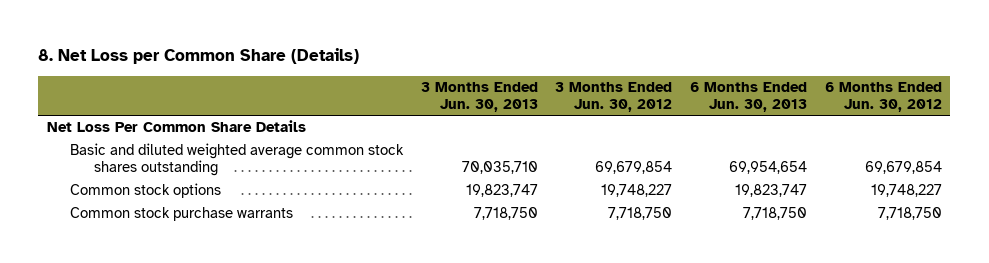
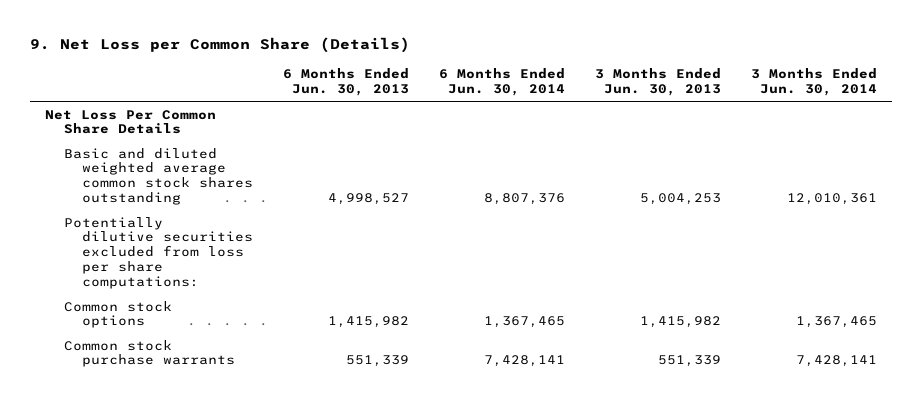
- 8. Net Loss per Common Share (Details)
+ 9. Net Loss per Common Share (Details)
- | 3 Months Ended Jun. 30, 2013 | 3 Months Ended Jun. 30, 2012 | 6 Months Ended Jun. 30, 2013 | 6 Months Ended Jun. 30, 2012
+ | 6 Months Ended Jun. 30, 2013 | 6 Months Ended Jun. 30, 2014 | 3 Months Ended Jun. 30, 2013 | 3 Months Ended Jun. 30, 2014
- Basic and diluted weighted average common stock shares outstanding | 70,035,710 | 69,679,854 | 69,954,654 | 69,679,854
- Common stock options | 19,823,747 | 19,748,227 | 19,823,747 | 19,748,227
- Common stock purchase warrants | 7,718,750 | 7,718,750 | 7,718,750 | 7,718,750
+ Basic and diluted weighted average common stock shares outstanding | 4,998,527 | 8,807,376 | 5,004,253 | 12,010,361
+ Potentially dilutive securities excluded from loss per share computations:
+ Common stock options | 1,415,982 | 1,367,465 | 1,415,982 | 1,367,465
+ Common stock purchase warrants | 551,339 | 7,428,141 | 551,339 | 7,428,141

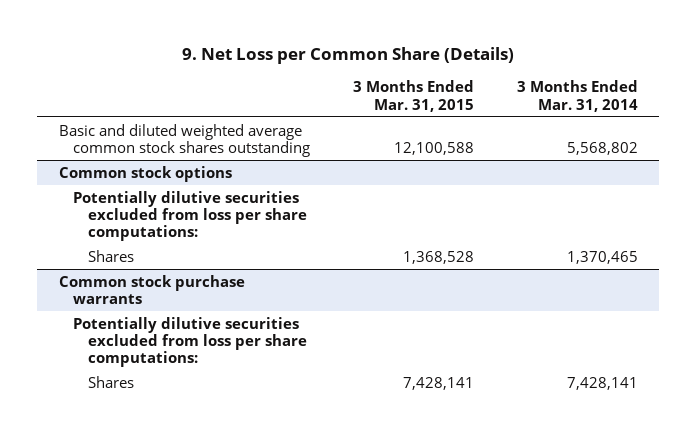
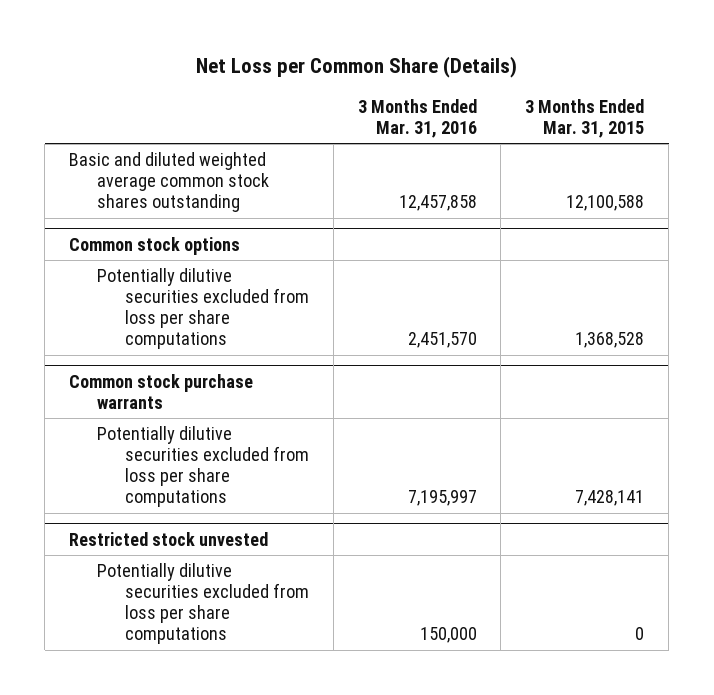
- 9. Net Loss per Common Share (Details)
+ Net Loss per Common Share (Details)
- | 3 Months Ended Mar. 31, 2015 | 3 Months Ended Mar. 31, 2014
+ | 3 Months Ended Mar. 31, 2016 | 3 Months Ended Mar. 31, 2015
@ Common stock options
- Potentially dilutive securities excluded from loss per share computations:
- Shares | 1,368,528 | 1,370,465
+ Potentially dilutive securities excluded from loss per share computations | 2,451,570 | 1,368,528
@ Common stock purchase warrants
- Potentially dilutive securities excluded from loss per share computations:
- Shares | 7,428,141 | 7,428,141
+ Potentially dilutive securities excluded from loss per share computations | 7,195,997 | 7,428,141
+ Restricted stock unvested
+ Potentially dilutive securities excluded from loss per share computations | 150,000 | 0

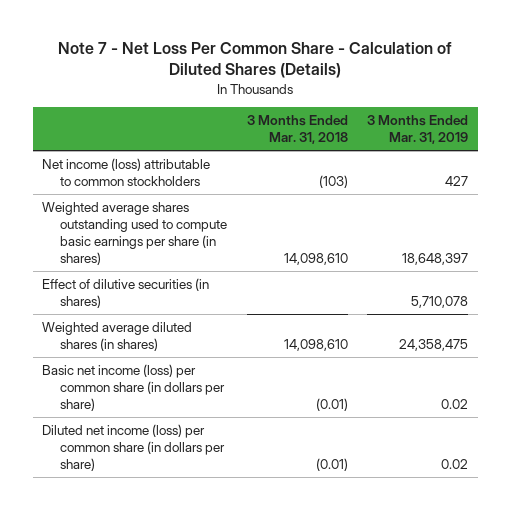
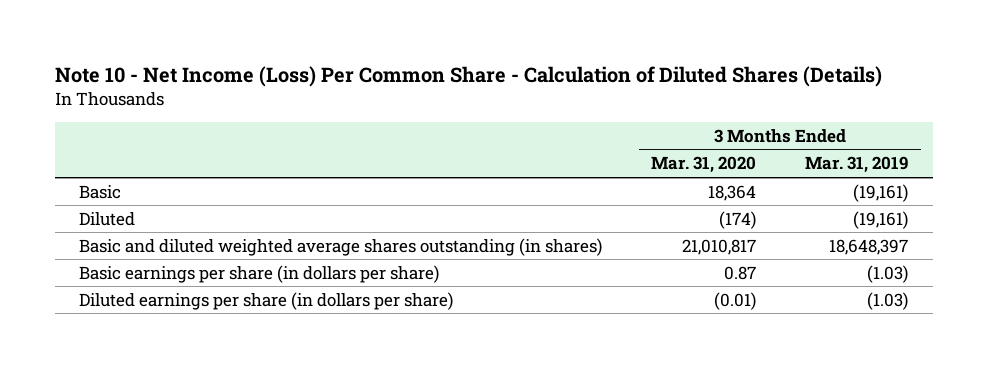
- Note 7 - Net Loss Per Common Share - Calculation of Diluted Shares (Details)
+ Note 10 - Net Income (Loss) Per Common Share - Calculation of Diluted Shares (Details)
- | 3 Months Ended Mar. 31, 2018 | 3 Months Ended Mar. 31, 2019
+ | 3 Months Ended Mar. 31, 2020 | 3 Months Ended Mar. 31, 2019
- Net income (loss) attributable to common stockholders | (103) | 427
- Weighted average shares outstanding used to compute basic earnings per share (in shares) | 14,098,610 | 18,648,397
- Effect of dilutive securities (in shares) | | 5,710,078
- Weighted average diluted shares (in shares) | 14,098,610 | 24,358,475
- Basic net income (loss) per common share (in dollars per share) | (0.01) | 0.02
- Diluted net income (loss) per common share (in dollars per share) | (0.01) | 0.02
+ Basic | 18,364 | (19,161)
+ Diluted | (174) | (19,161)
+ Basic and diluted weighted average shares outstanding (in shares) | 21,010,817 | 18,648,397
+ Basic earnings per share (in dollars per share) | 0.87 | (1.03)
+ Diluted earnings per share (in dollars per share) | (0.01) | (1.03)

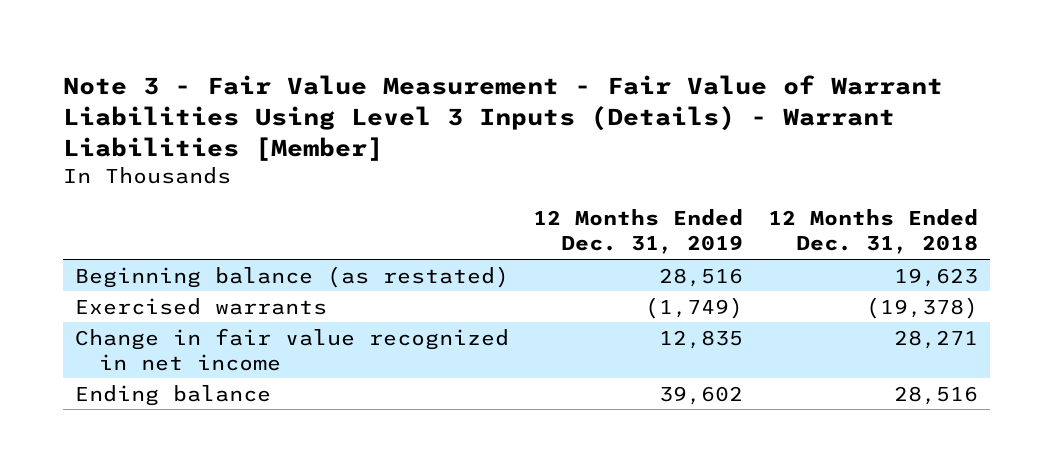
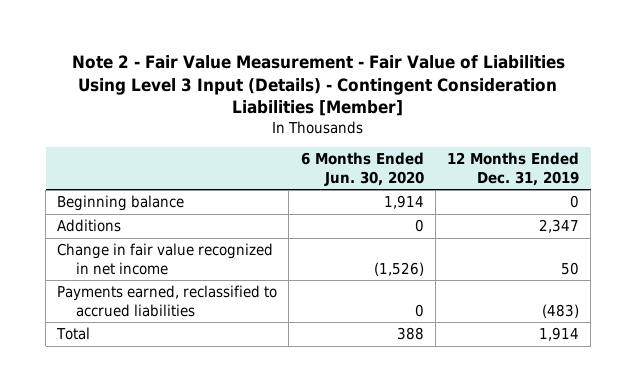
- Note 3 - Fair Value Measurement - Fair Value of Warrant Liabilities Using Level 3 Inputs (Details) - Warrant Liabilities [Member]
+ Note 2 - Fair Value Measurement - Fair Value of Liabilities Using Level 3 Input (Details) - Contingent Consideration Liabilities [Member]
- | 12 Months Ended Dec. 31, 2019 | 12 Months Ended Dec. 31, 2018
+ | 6 Months Ended Jun. 30, 2020 | 12 Months Ended Dec. 31, 2019
- Beginning balance (as restated) | 28,516 | 19,623
- Exercised warrants | (1,749) | (19,378)
- Change in fair value recognized in net income | 12,835 | 28,271
- Ending balance | 39,602 | 28,516
+ Beginning balance | 1,914 | 0
+ Additions | 0 | 2,347
+ Change in fair value recognized in net income | (1,526) | 50
+ Payments earned, reclassified to accrued liabilities | 0 | (483)
+ Total | 388 | 1,914

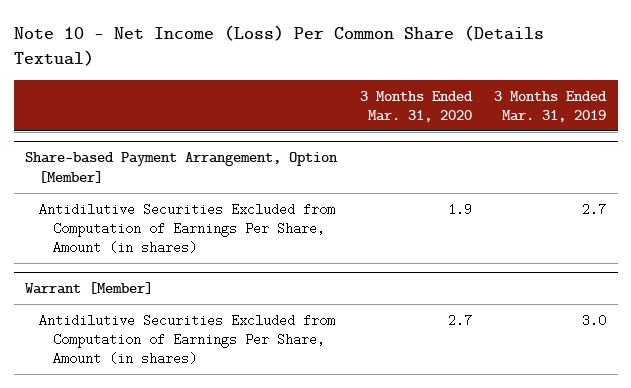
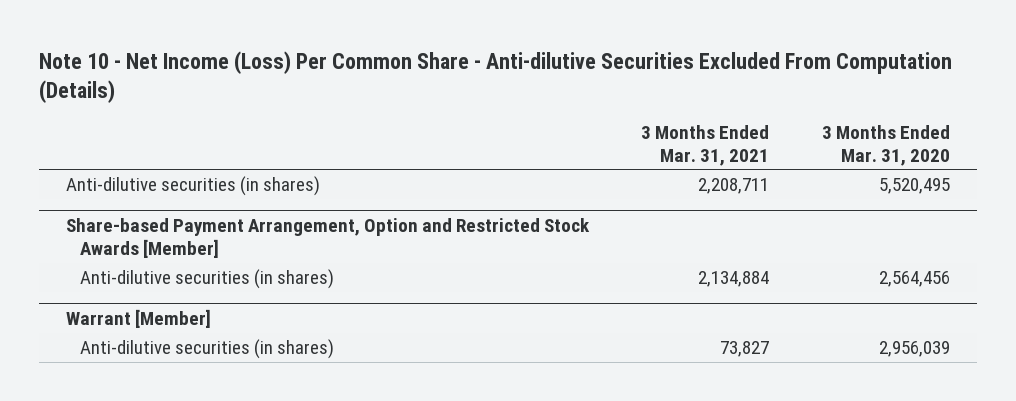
- Note 10 - Net Income (Loss) Per Common Share (Details Textual)
+ Note 10 - Net Income (Loss) Per Common Share - Anti-dilutive Securities Excluded From Computation (Details)
- | 3 Months Ended Mar. 31, 2020 | 3 Months Ended Mar. 31, 2019
+ | 3 Months Ended Mar. 31, 2021 | 3 Months Ended Mar. 31, 2020
- Share-based Payment Arrangement, Option [Member]
- Antidilutive Securities Excluded from Computation of Earnings Per Share, Amount (in shares) | 1.9 | 2.7
+ Anti-dilutive securities (in shares) | 2,208,711 | 5,520,495
+ Share-based Payment Arrangement, Option and Restricted Stock Awards [Member]
+ Anti-dilutive securities (in shares) | 2,134,884 | 2,564,456
@ Warrant [Member]
- Antidilutive Securities Excluded from Computation of Earnings Per Share, Amount (in shares) | 2.7 | 3.0
+ Anti-dilutive securities (in shares) | 73,827 | 2,956,039

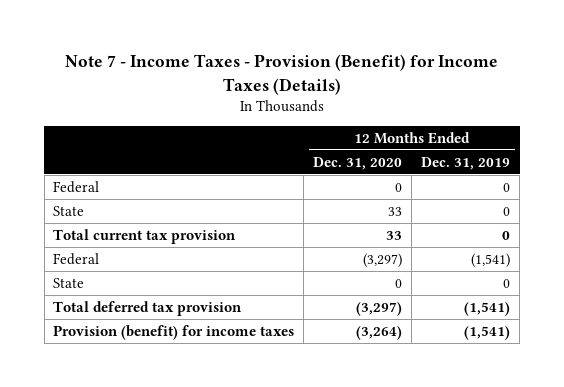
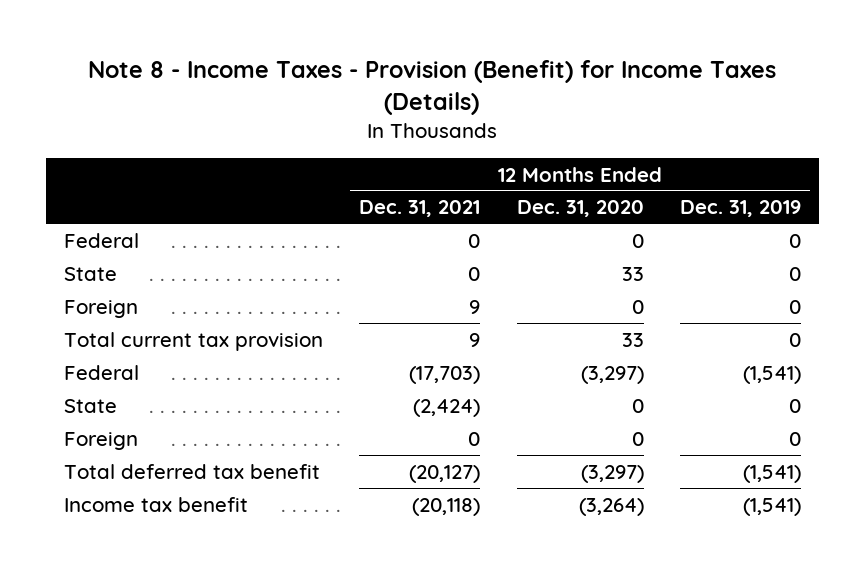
- Note 7 - Income Taxes - Provision (Benefit) for Income Taxes (Details)
+ Note 8 - Income Taxes - Provision (Benefit) for Income Taxes (Details)
- | 12 Months Ended Dec. 31, 2020 | 12 Months Ended Dec. 31, 2019
+ | 12 Months Ended Dec. 31, 2021 | 12 Months Ended Dec. 31, 2020 | 12 Months Ended Dec. 31, 2019
+ Foreign | 9 | 0 | 0
- Total deferred tax provision | (3,297) | (1,541)
- Provision (benefit) for income taxes | (3,264) | (1,541)
+ Foreign | 0 | 0 | 0
+ Total deferred tax benefit | (20,127) | (3,297) | (1,541)
+ Income tax benefit | (20,118) | (3,264) | (1,541)

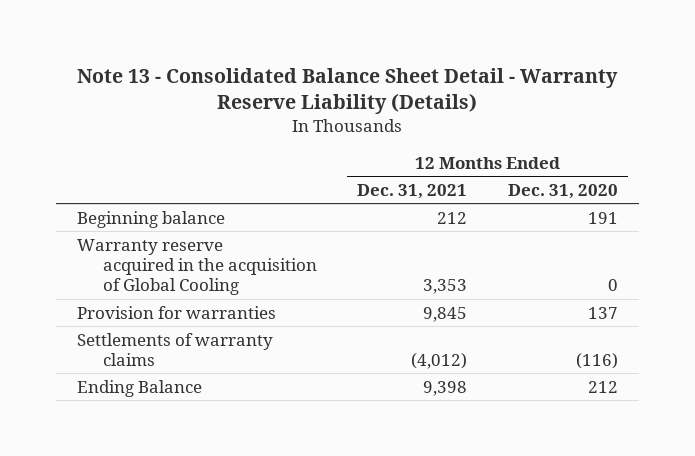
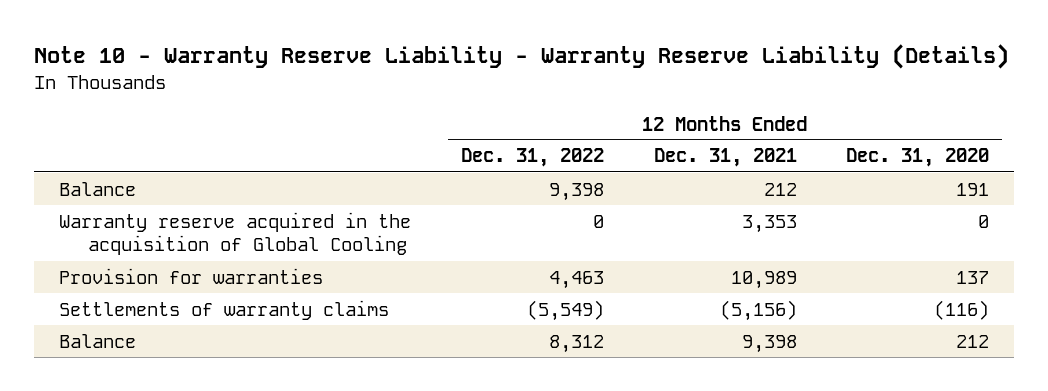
- Note 13 - Consolidated Balance Sheet Detail - Warranty Reserve Liability (Details)
+ Note 10 - Warranty Reserve Liability - Warranty Reserve Liability (Details)
- | 12 Months Ended Dec. 31, 2021 | 12 Months Ended Dec. 31, 2020
+ | 12 Months Ended Dec. 31, 2022 | 12 Months Ended Dec. 31, 2021 | 12 Months Ended Dec. 31, 2020
- Beginning balance | 212 | 191
+ Balance | 9,398 | 212 | 191
- Provision for warranties | 9,845 | 137
- Settlements of warranty claims | (4,012) | (116)
- Ending Balance | 9,398 | 212
+ Provision for warranties | 4,463 | 10,989 | 137
+ Settlements of warranty claims | (5,549) | (5,156) | (116)
+ Balance | 8,312 | 9,398 | 212

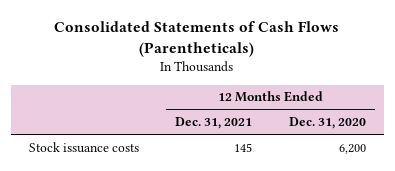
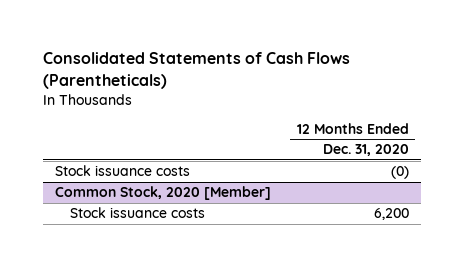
- | 12 Months Ended Dec. 31, 2021 | 12 Months Ended Dec. 31, 2020
+ | 12 Months Ended Dec. 31, 2020
+ Stock issuance costs | (0)
+ Common Stock, 2020 [Member]

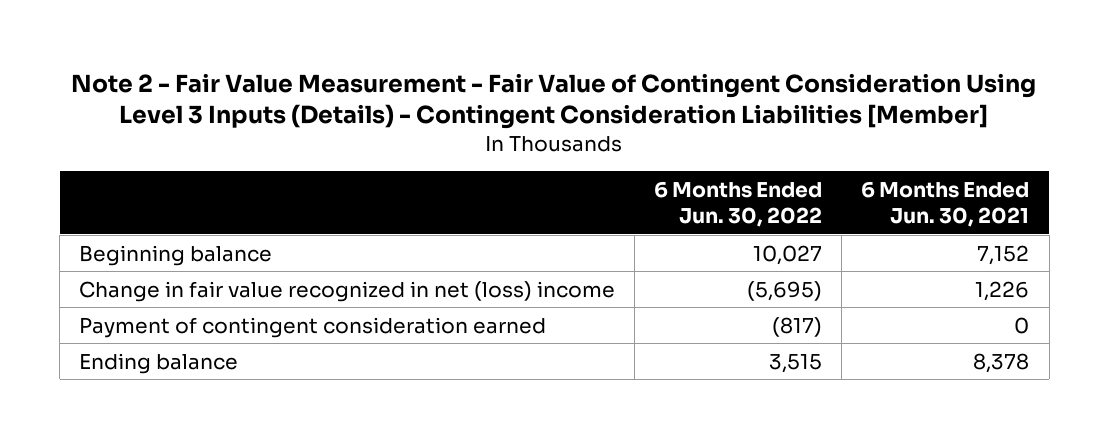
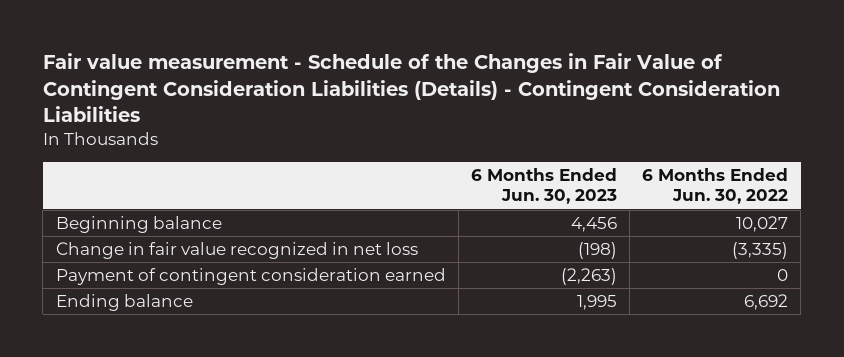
- Note 2 - Fair Value Measurement - Fair Value of Contingent Consideration Using Level 3 Inputs (Details) - Contingent Consideration Liabilities [Member]
+ Fair value measurement - Schedule of the Changes in Fair Value of Contingent Consideration Liabilities (Details) - Contingent Consideration Liabilities
- | 6 Months Ended Jun. 30, 2022 | 6 Months Ended Jun. 30, 2021
+ | 6 Months Ended Jun. 30, 2023 | 6 Months Ended Jun. 30, 2022
- Change in fair value recognized in net (loss) income | (5,695) | 1,226
- Payment of contingent consideration earned | (817) | 0
- Ending balance | 3,515 | 8,378
+ Change in fair value recognized in net loss | (198) | (3,335)
+ Payment of contingent consideration earned | (2,263) | 0
+ Ending balance | 1,995 | 6,692

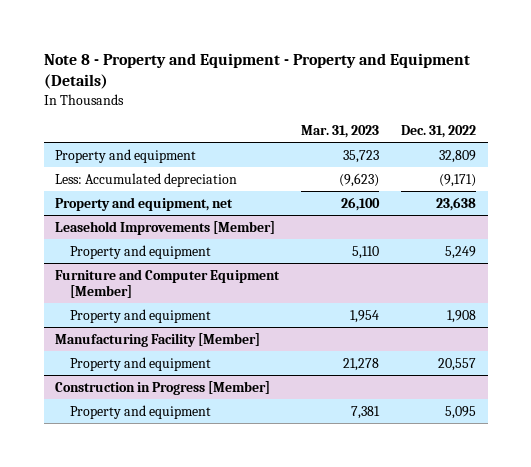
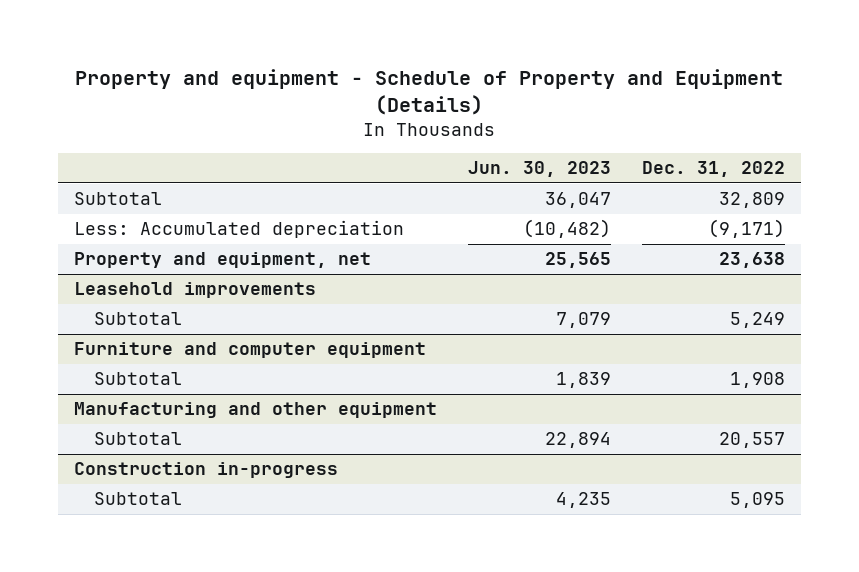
- Note 8 - Property and Equipment - Property and Equipment (Details)
+ Property and equipment - Schedule of Property and Equipment (Details)
- | Mar. 31, 2023 | Dec. 31, 2022
+ | Jun. 30, 2023 | Dec. 31, 2022
- Property and equipment | 35,723 | 32,809
+ Subtotal | 36,047 | 32,809
- Leasehold Improvements [Member]
- Property and equipment | 5,110 | 5,249
- Furniture and Computer Equipment [Member]
- Property and equipment | 1,954 | 1,908
- Manufacturing Facility [Member]
- Property and equipment | 21,278 | 20,557
- Construction in Progress [Member]
- Property and equipment | 7,381 | 5,095
+ Leasehold improvements
+ Subtotal | 7,079 | 5,249
+ Furniture and computer equipment
+ Subtotal | 1,839 | 1,908
+ Manufacturing and other equipment
+ Subtotal | 22,894 | 20,557
+ Construction in-progress
+ Subtotal | 4,235 | 5,095

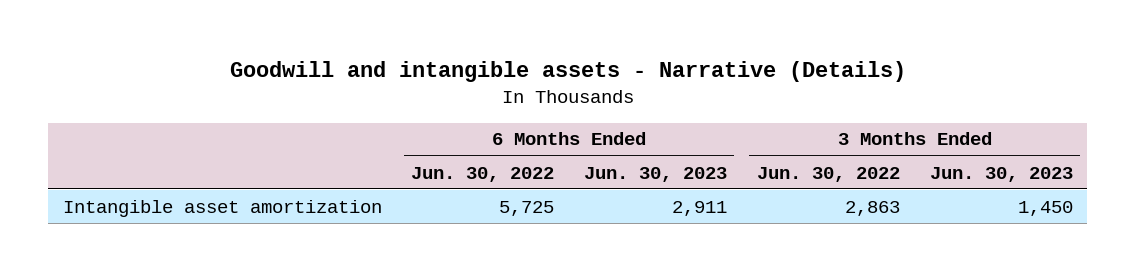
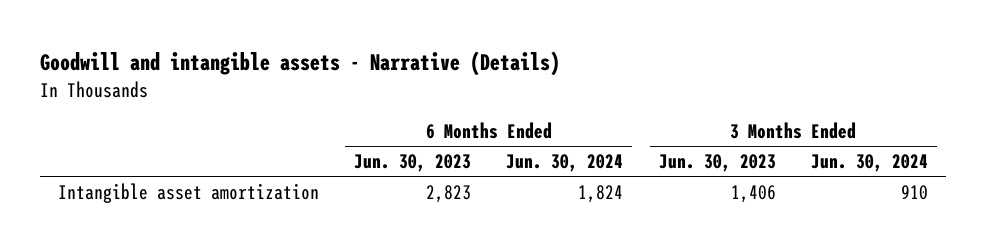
- | 6 Months Ended Jun. 30, 2022 | 6 Months Ended Jun. 30, 2023 | 3 Months Ended Jun. 30, 2022 | 3 Months Ended Jun. 30, 2023
+ | 6 Months Ended Jun. 30, 2023 | 6 Months Ended Jun. 30, 2024 | 3 Months Ended Jun. 30, 2023 | 3 Months Ended Jun. 30, 2024
- Intangible asset amortization | 5,725 | 2,911 | 2,863 | 1,450
+ Intangible asset amortization | 2,823 | 1,824 | 1,406 | 910

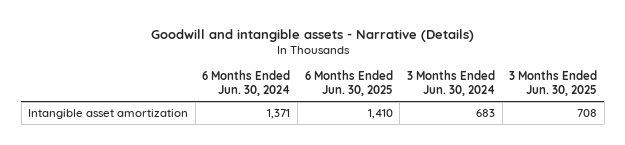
- | 6 Months Ended Jun. 30, 2023 | 6 Months Ended Jun. 30, 2024 | 3 Months Ended Jun. 30, 2023 | 3 Months Ended Jun. 30, 2024
+ | 6 Months Ended Jun. 30, 2024 | 6 Months Ended Jun. 30, 2025 | 3 Months Ended Jun. 30, 2024 | 3 Months Ended Jun. 30, 2025
- Intangible asset amortization | 2,823 | 1,824 | 1,406 | 910
+ Intangible asset amortization | 1,371 | 1,410 | 683 | 708

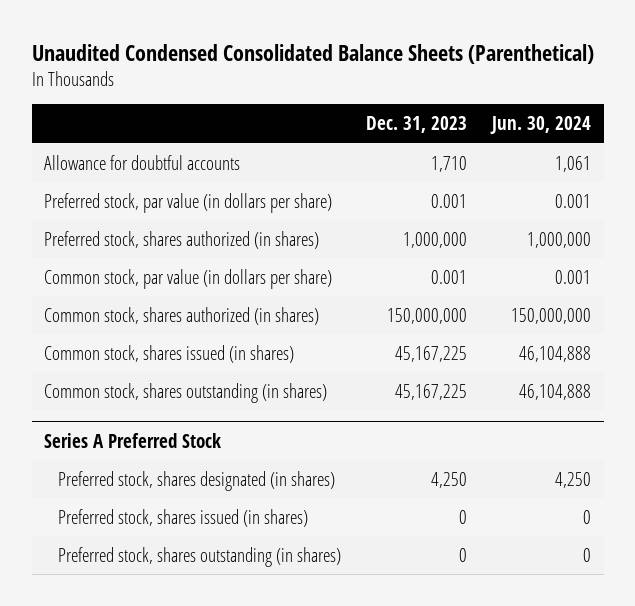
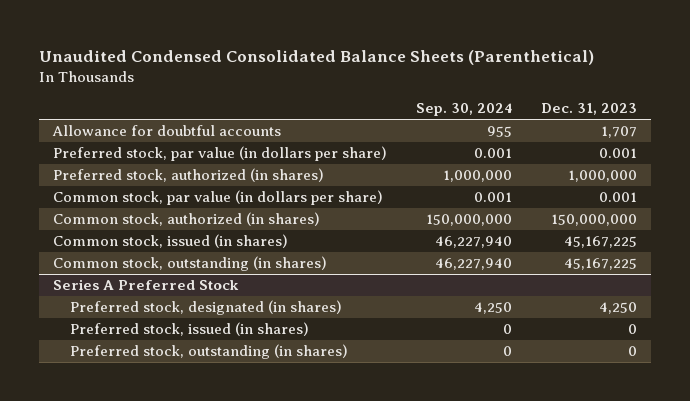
- | Dec. 31, 2023 | Jun. 30, 2024
+ | Sep. 30, 2024 | Dec. 31, 2023
- Allowance for doubtful accounts | 1,710 | 1,061
+ Allowance for doubtful accounts | 955 | 1,707
- Preferred stock, shares authorized (in shares) | 1,000,000 | 1,000,000
+ Preferred stock, authorized (in shares) | 1,000,000 | 1,000,000
- Common stock, shares authorized (in shares) | 150,000,000 | 150,000,000
- Common stock, shares issued (in shares) | 45,167,225 | 46,104,888
- Common stock, shares outstanding (in shares) | 45,167,225 | 46,104,888
+ Common stock, authorized (in shares) | 150,000,000 | 150,000,000
+ Common stock, issued (in shares) | 46,227,940 | 45,167,225
+ Common stock, outstanding (in shares) | 46,227,940 | 45,167,225
@ Series A Preferred Stock
- Preferred stock, shares designated (in shares) | 4,250 | 4,250
- Preferred stock, shares issued (in shares) | 0 | 0
- Preferred stock, shares outstanding (in shares) | 0 | 0
+ Preferred stock, designated (in shares) | 4,250 | 4,250
+ Preferred stock, issued (in shares) | 0 | 0
+ Preferred stock, outstanding (in shares) | 0 | 0

